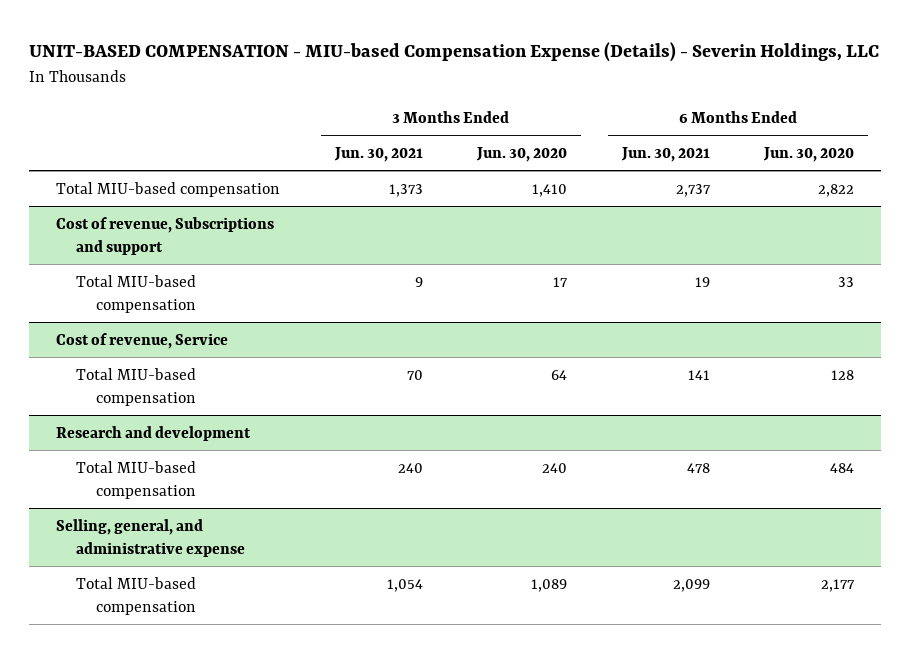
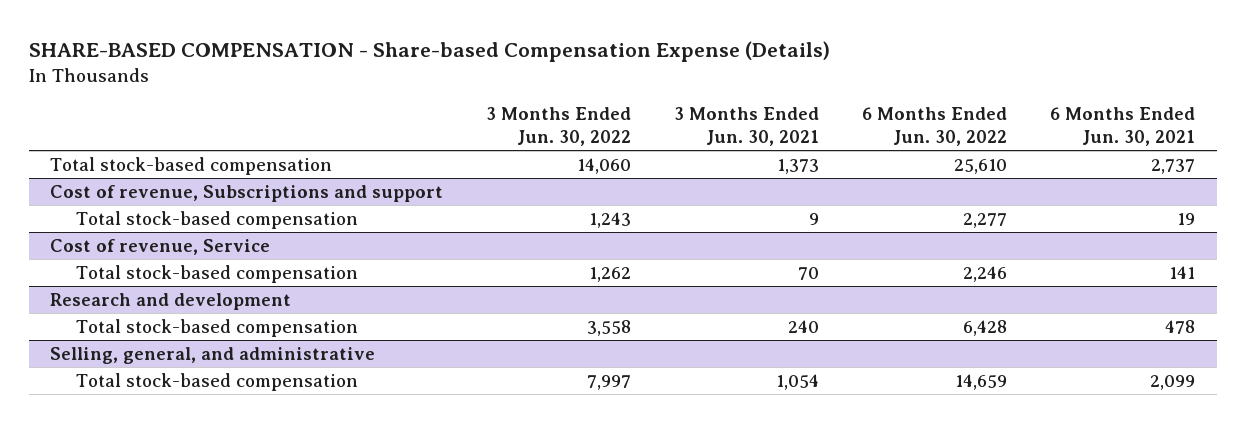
- UNIT-BASED COMPENSATION - MIU-based Compensation Expense (Details) - Severin Holdings, LLC
+ SHARE-BASED COMPENSATION - Share-based Compensation Expense (Details)
- | 3 Months Ended Jun. 30, 2021 | 3 Months Ended Jun. 30, 2020 | 6 Months Ended Jun. 30, 2021 | 6 Months Ended Jun. 30, 2020
+ | 3 Months Ended Jun. 30, 2022 | 3 Months Ended Jun. 30, 2021 | 6 Months Ended Jun. 30, 2022 | 6 Months Ended Jun. 30, 2021
- Total MIU-based compensation | 1,373 | 1,410 | 2,737 | 2,822
+ Total stock-based compensation | 14,060 | 1,373 | 25,610 | 2,737
@ Cost of revenue, Subscriptions and support
- Total MIU-based compensation | 9 | 17 | 19 | 33
+ Total stock-based compensation | 1,243 | 9 | 2,277 | 19
@ Cost of revenue, Service
- Total MIU-based compensation | 70 | 64 | 141 | 128
+ Total stock-based compensation | 1,262 | 70 | 2,246 | 141
@ Research and development
- Total MIU-based compensation | 240 | 240 | 478 | 484
- Selling, general, and administrative expense
- Total MIU-based compensation | 1,054 | 1,089 | 2,099 | 2,177
@ Research and development
+ Total stock-based compensation | 3,558 | 240 | 6,428 | 478
+ Selling, general, and administrative
+ Total stock-based compensation | 7,997 | 1,054 | 14,659 | 2,099

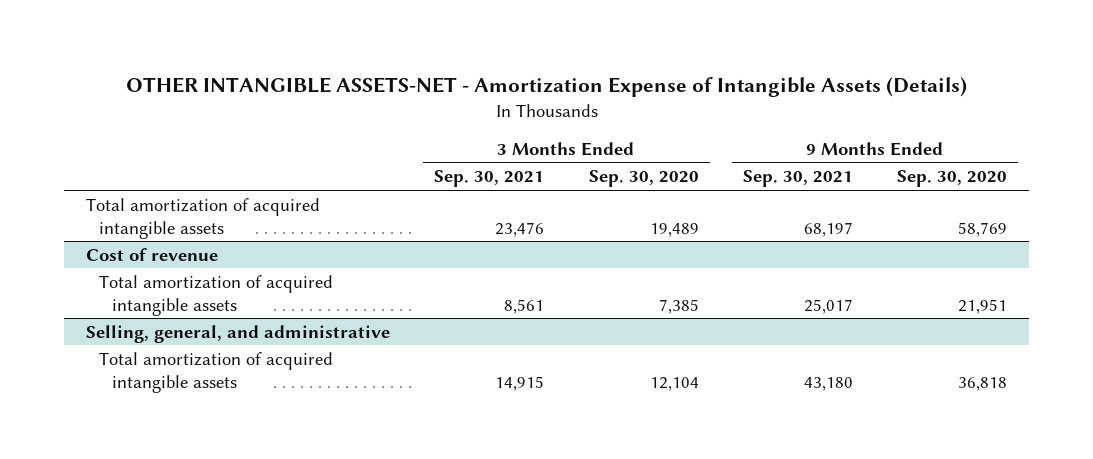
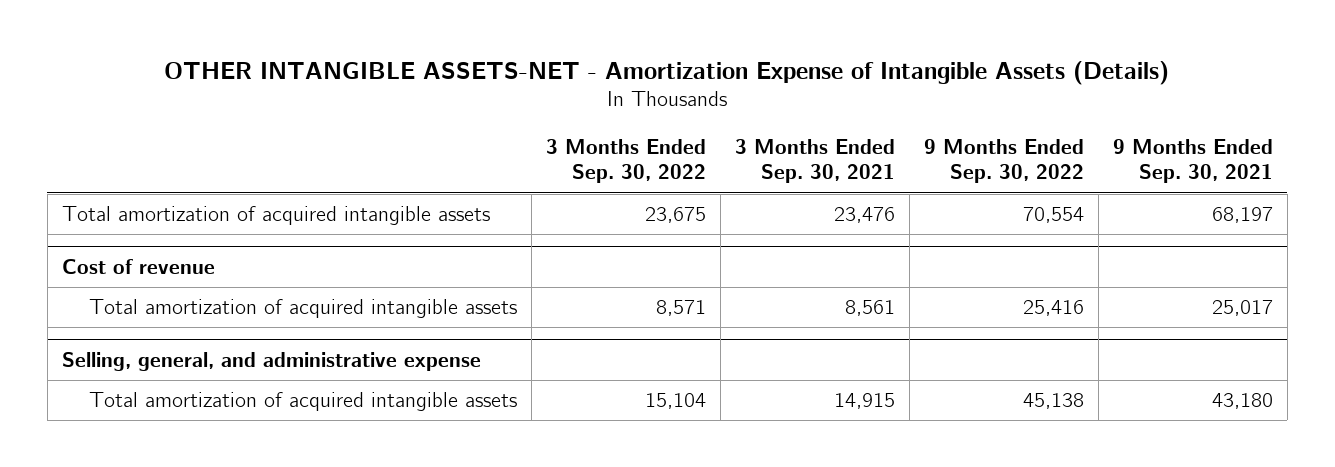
- | 3 Months Ended Sep. 30, 2021 | 3 Months Ended Sep. 30, 2020 | 9 Months Ended Sep. 30, 2021 | 9 Months Ended Sep. 30, 2020
+ | 3 Months Ended Sep. 30, 2022 | 3 Months Ended Sep. 30, 2021 | 9 Months Ended Sep. 30, 2022 | 9 Months Ended Sep. 30, 2021
- Selling, general, and administrative
+ Selling, general, and administrative expense

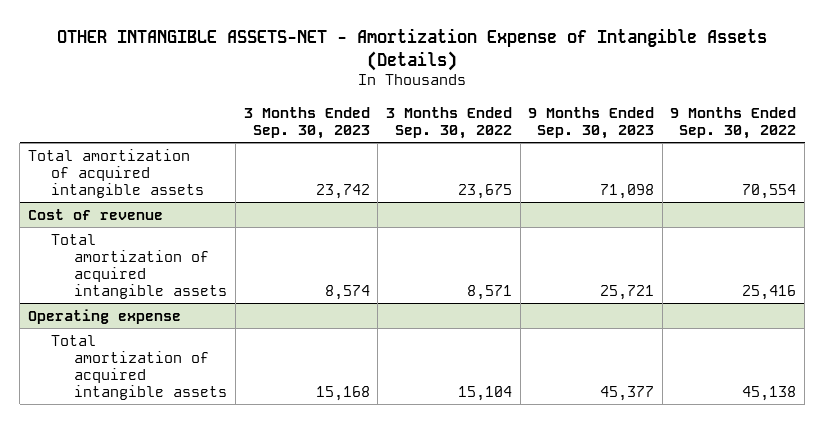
- | 3 Months Ended Sep. 30, 2022 | 3 Months Ended Sep. 30, 2021 | 9 Months Ended Sep. 30, 2022 | 9 Months Ended Sep. 30, 2021
+ | 3 Months Ended Sep. 30, 2023 | 3 Months Ended Sep. 30, 2022 | 9 Months Ended Sep. 30, 2023 | 9 Months Ended Sep. 30, 2022
- Selling, general, and administrative expense
+ Operating expense

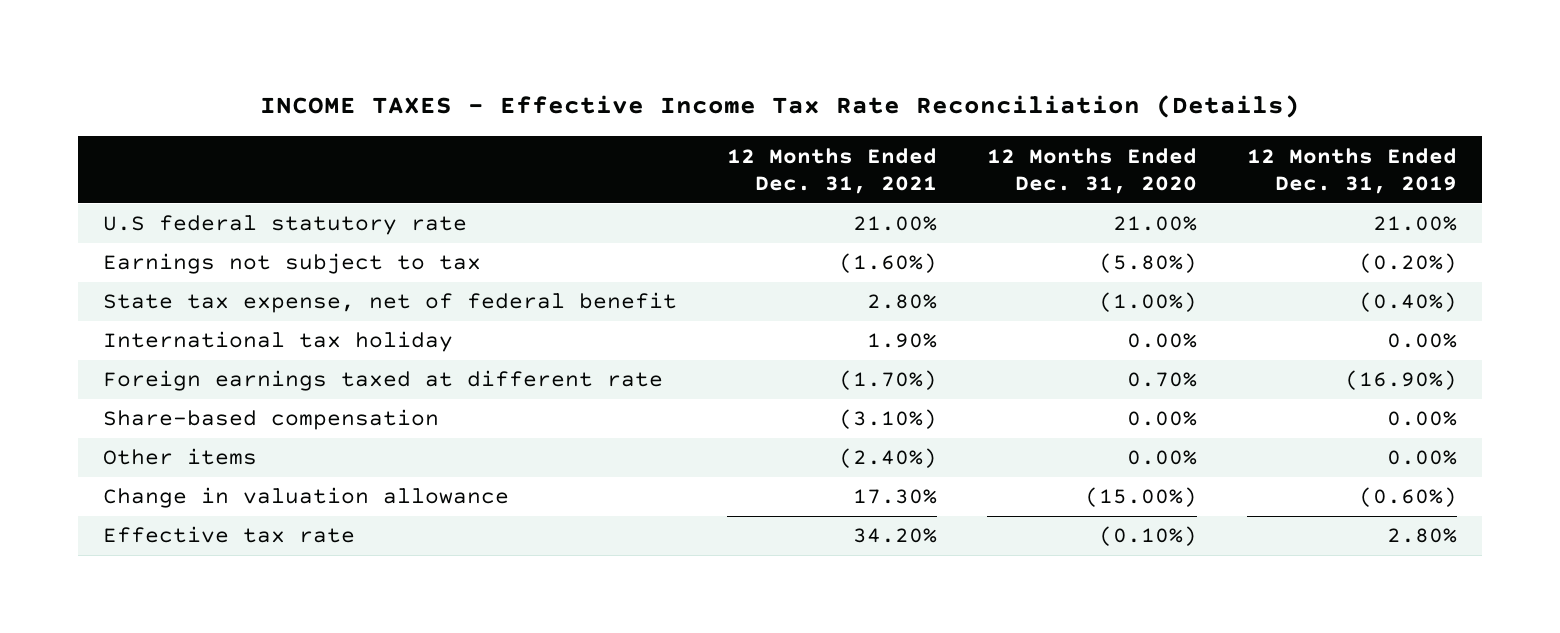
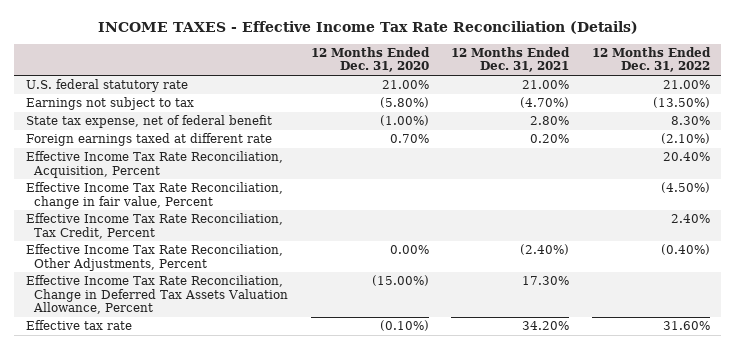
- | 12 Months Ended Dec. 31, 2021 | 12 Months Ended Dec. 31, 2020 | 12 Months Ended Dec. 31, 2019
+ | 12 Months Ended Dec. 31, 2020 | 12 Months Ended Dec. 31, 2021 | 12 Months Ended Dec. 31, 2022
- U.S federal statutory rate | 21.00% | 21.00% | 21.00%
- Earnings not subject to tax | (1.60%) | (5.80%) | (0.20%)
+ U.S. federal statutory rate | 21.00% | 21.00% | 21.00%
+ Earnings not subject to tax | (5.80%) | (4.70%) | (13.50%)
- International tax holiday | 1.90% | 0.00% | 0.00%
- Foreign earnings taxed at different rate | (1.70%) | 0.70% | (16.90%)
- Share-based compensation | (3.10%) | 0.00% | 0.00%
- Other items | (2.40%) | 0.00% | 0.00%
- Change in valuation allowance | 17.30% | (15.00%) | (0.60%)
+ Foreign earnings taxed at different rate | 0.70% | 0.20% | (2.10%)
+ Effective Income Tax Rate Reconciliation, Acquisition, Percent | | | 20.40%
+ Effective Income Tax Rate Reconciliation, change in fair value, Percent | | | (4.50%)
+ Effective Income Tax Rate Reconciliation, Tax Credit, Percent | | | 2.40%
+ Effective Income Tax Rate Reconciliation, Other Adjustments, Percent | 0.00% | (2.40%) | (0.40%)
+ Effective Income Tax Rate Reconciliation, Change in Deferred Tax Assets Valuation Allowance, Percent | (15.00%) | 17.30% |

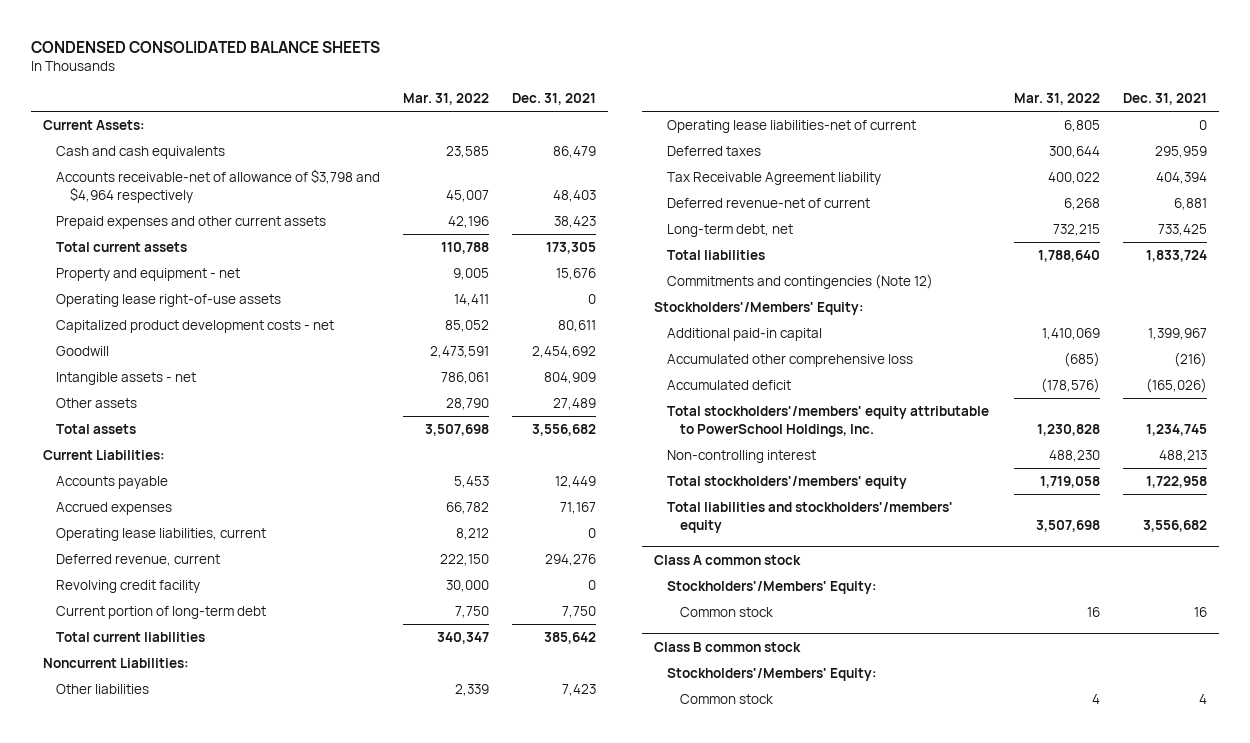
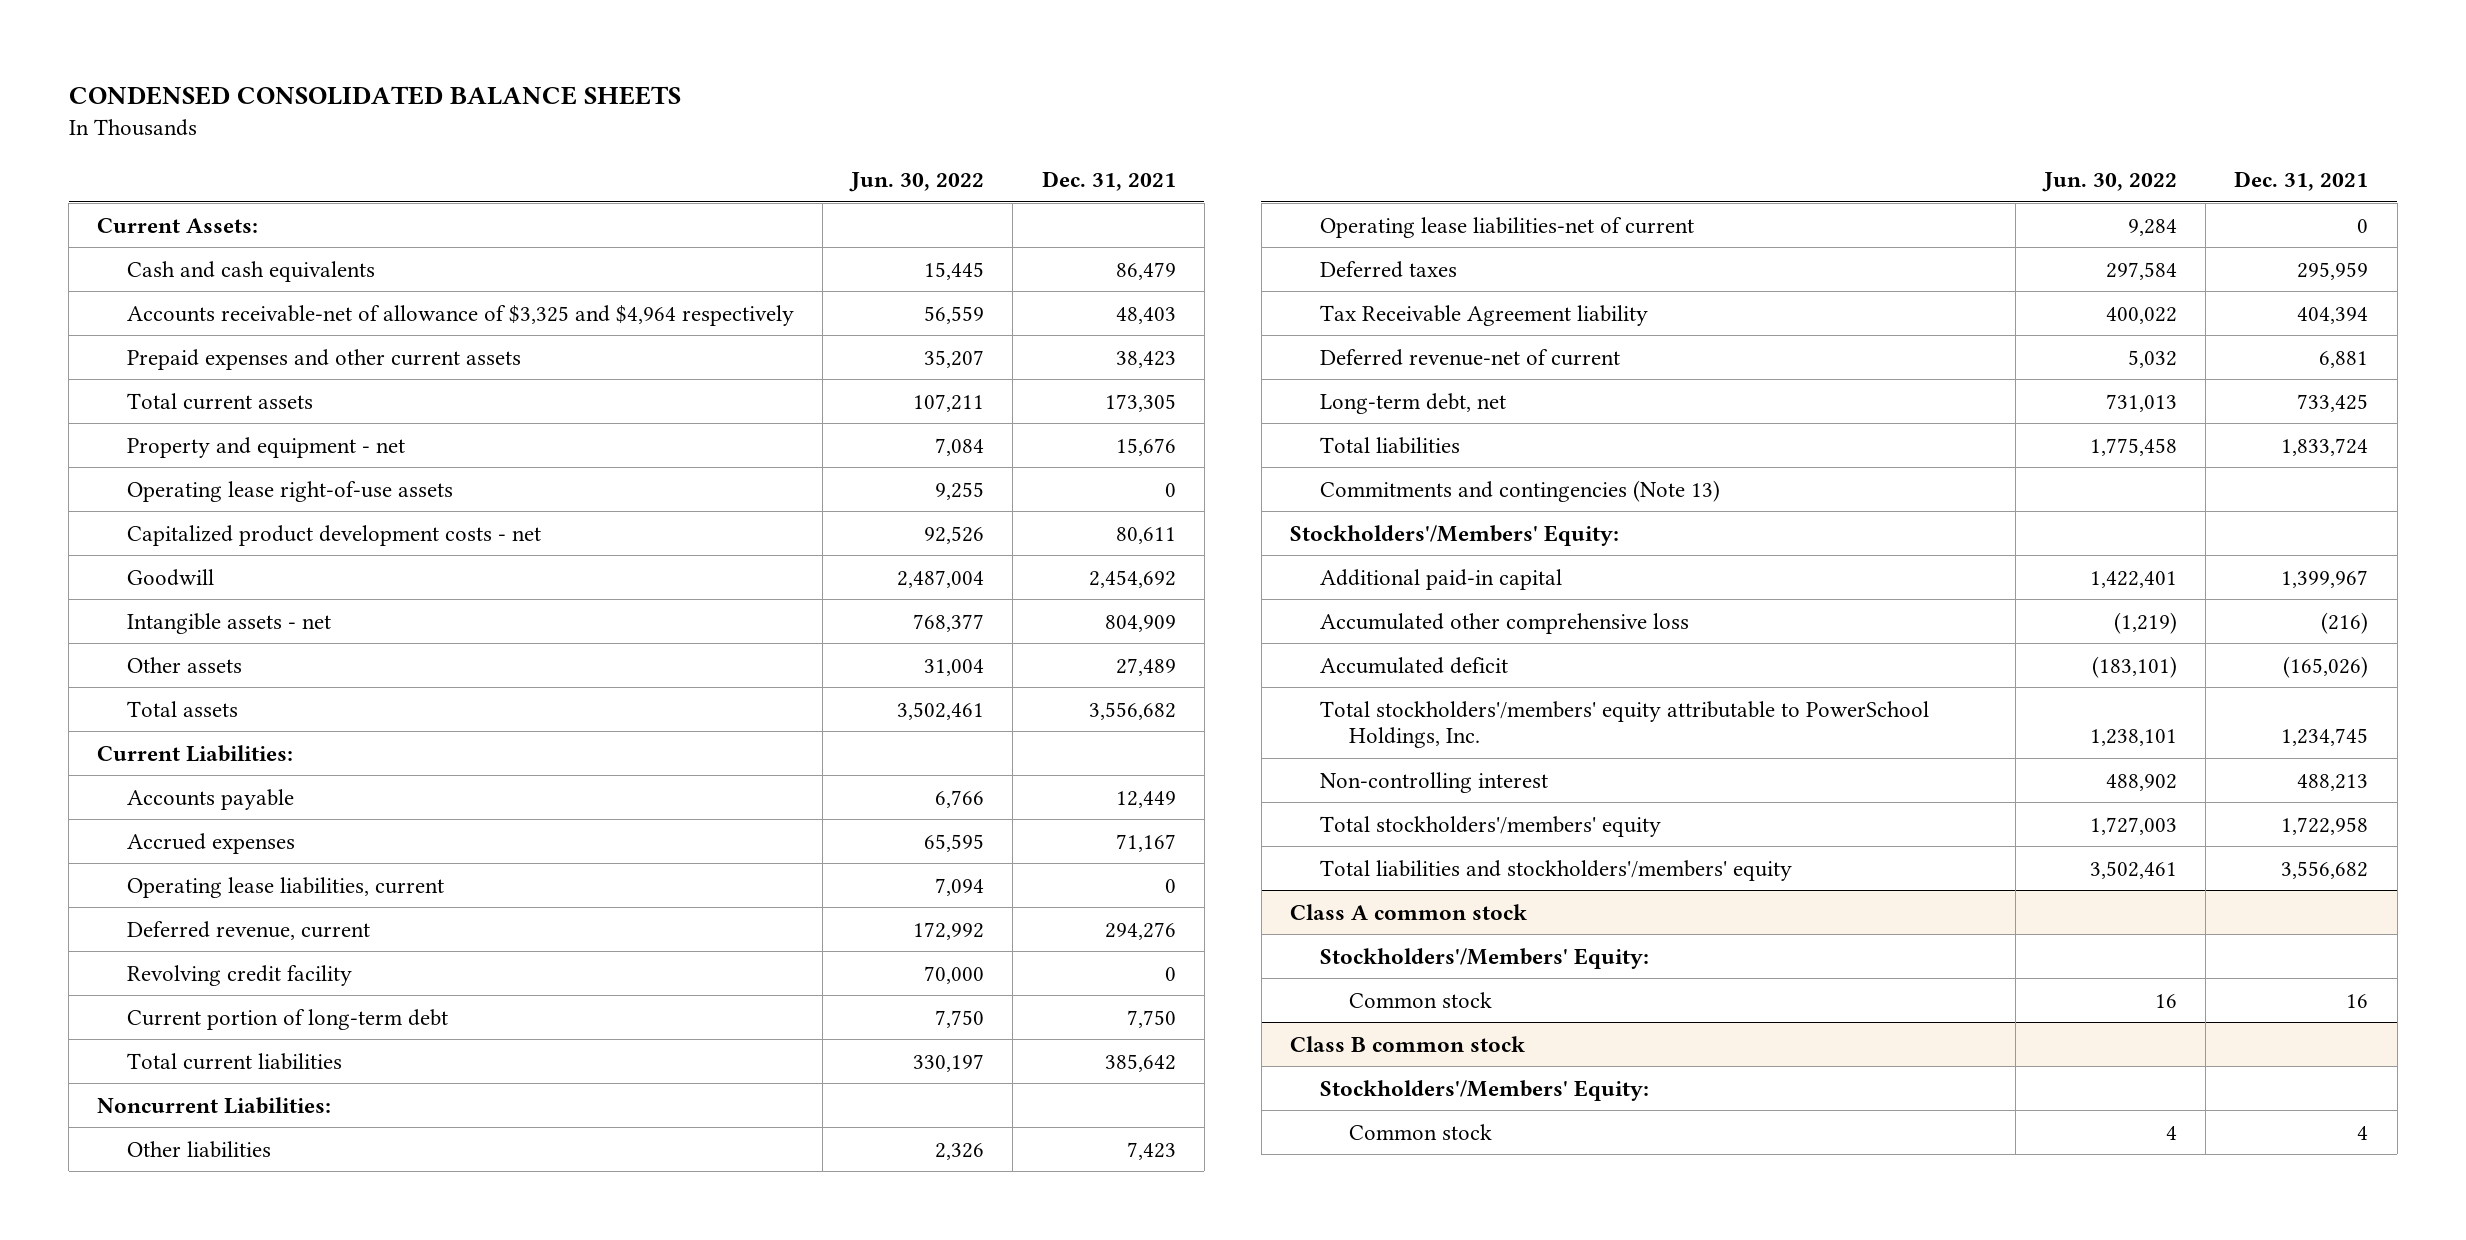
- | Mar. 31, 2022 | Dec. 31, 2021
+ | Jun. 30, 2022 | Dec. 31, 2021
- Accounts receivable-net of allowance of $3,798 and $4,964 respectively | 45,007 | 48,403
+ Accounts receivable-net of allowance of $3,325 and $4,964 respectively | 56,559 | 48,403
- Commitments and contingencies (Note 12)
+ Commitments and contingencies (Note 13)

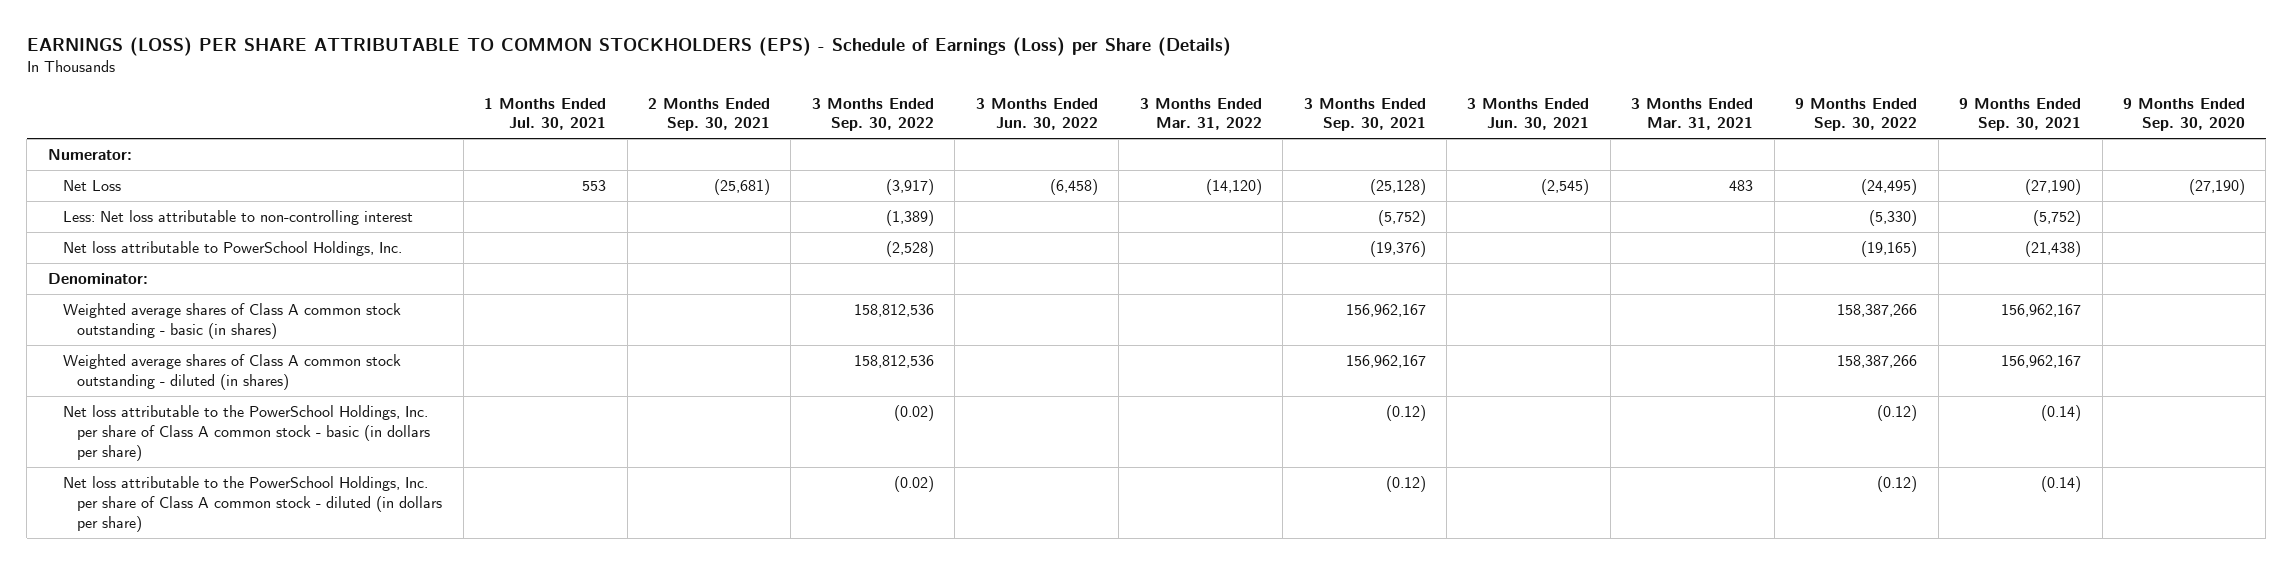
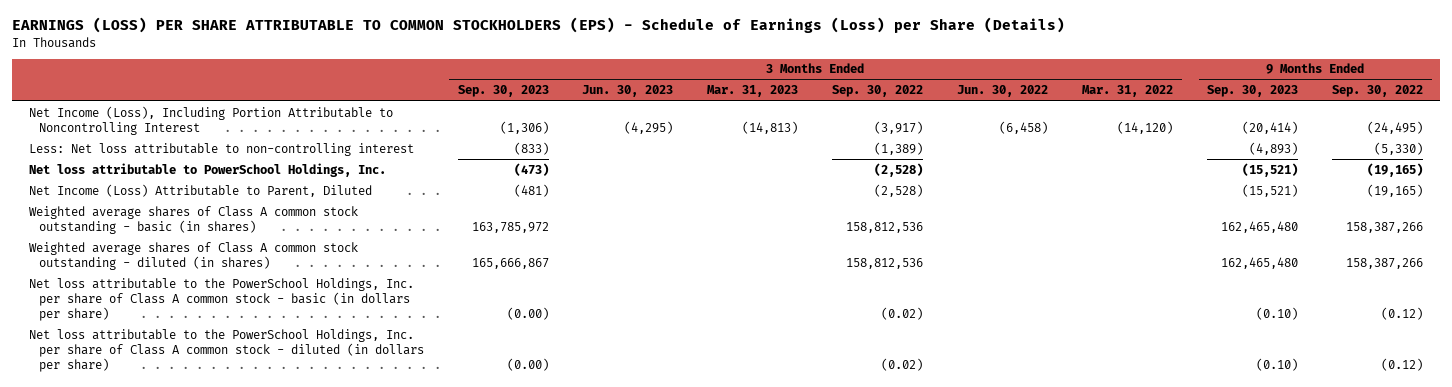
- | 1 Months Ended Jul. 30, 2021 | 2 Months Ended Sep. 30, 2021 | 3 Months Ended Sep. 30, 2022 | 3 Months Ended Jun. 30, 2022 | 3 Months Ended Mar. 31, 2022 | 3 Months Ended Sep. 30, 2021 | 3 Months Ended Jun. 30, 2021 | 3 Months Ended Mar. 31, 2021 | 9 Months Ended Sep. 30, 2022 | 9 Months Ended Sep. 30, 2021 | 9 Months Ended Sep. 30, 2020
+ | 3 Months Ended Sep. 30, 2023 | 3 Months Ended Jun. 30, 2023 | 3 Months Ended Mar. 31, 2023 | 3 Months Ended Sep. 30, 2022 | 3 Months Ended Jun. 30, 2022 | 3 Months Ended Mar. 31, 2022 | 9 Months Ended Sep. 30, 2023 | 9 Months Ended Sep. 30, 2022
- Numerator:
- Net Loss | 553 | (25,681) | (3,917) | (6,458) | (14,120) | (25,128) | (2,545) | 483 | (24,495) | (27,190) | (27,190)
+ Net Income (Loss), Including Portion Attributable to Noncontrolling Interest | (1,306) | (4,295) | (14,813) | (3,917) | (6,458) | (14,120) | (20,414) | (24,495)
- Denominator:
+ Net Income (Loss) Attributable to Parent, Diluted | (481) | | | (2,528) | | | (15,521) | (19,165)

